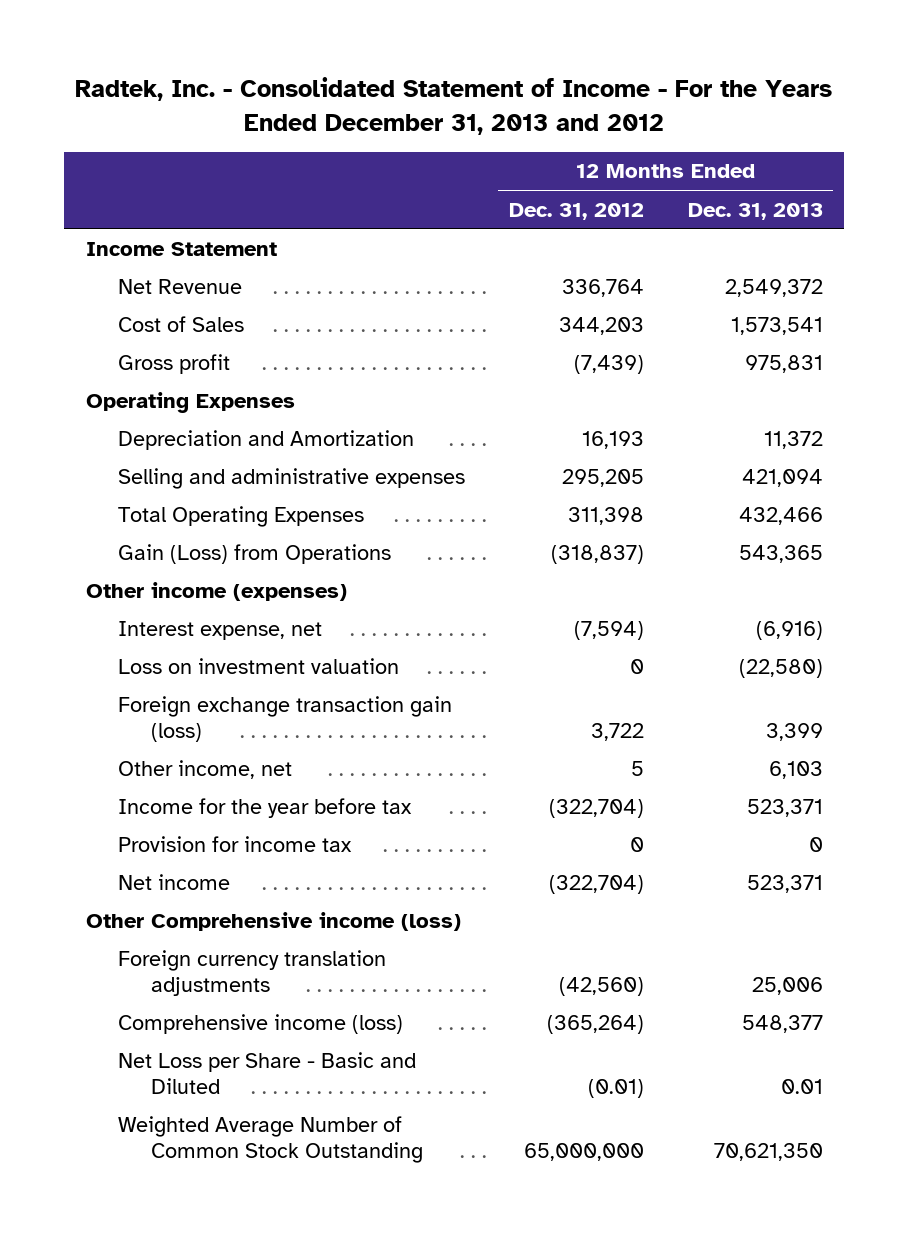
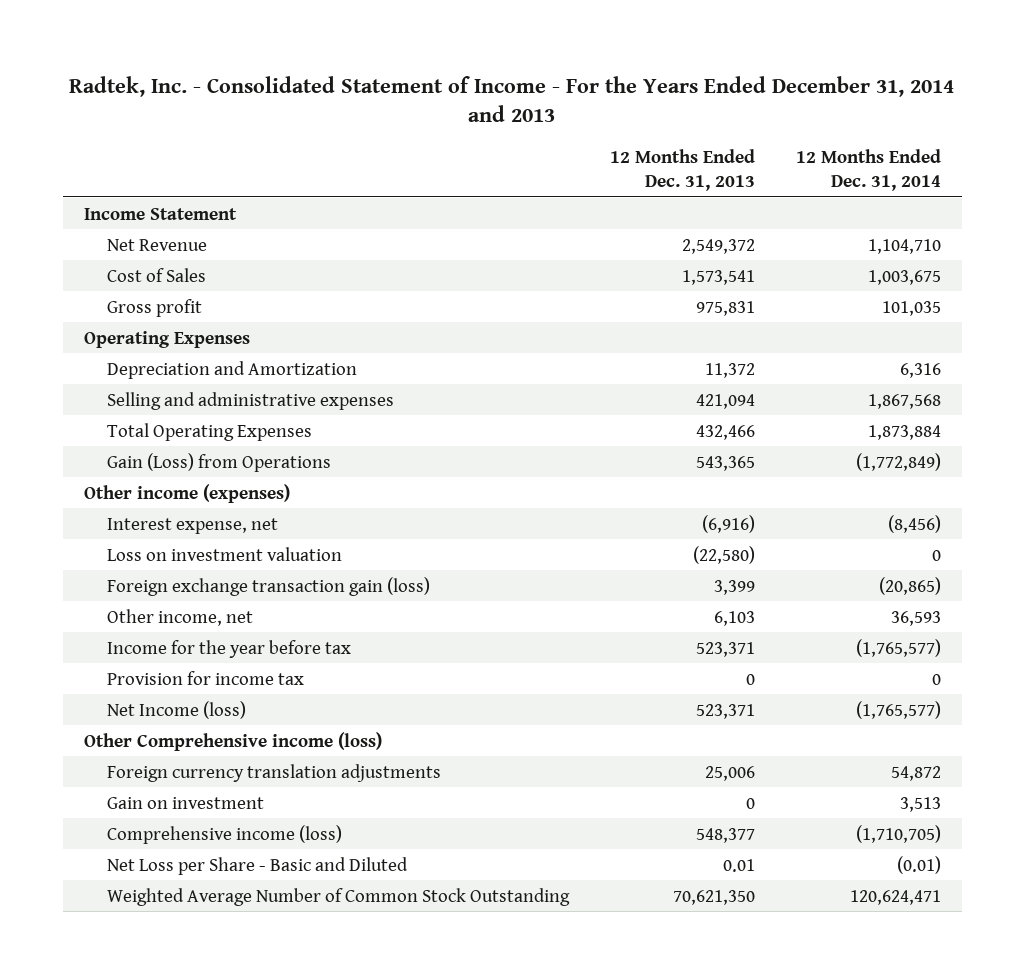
- Radtek, Inc. - Consolidated Statement of Income - For the Years Ended December 31, 2013 and 2012
+ Radtek, Inc. - Consolidated Statement of Income - For the Years Ended December 31, 2014 and 2013
- | 12 Months Ended Dec. 31, 2012 | 12 Months Ended Dec. 31, 2013
+ | 12 Months Ended Dec. 31, 2013 | 12 Months Ended Dec. 31, 2014
- Net income | (322,704) | 523,371
+ Net Income (loss) | 523,371 | (1,765,577)
+ Gain on investment | 0 | 3,513

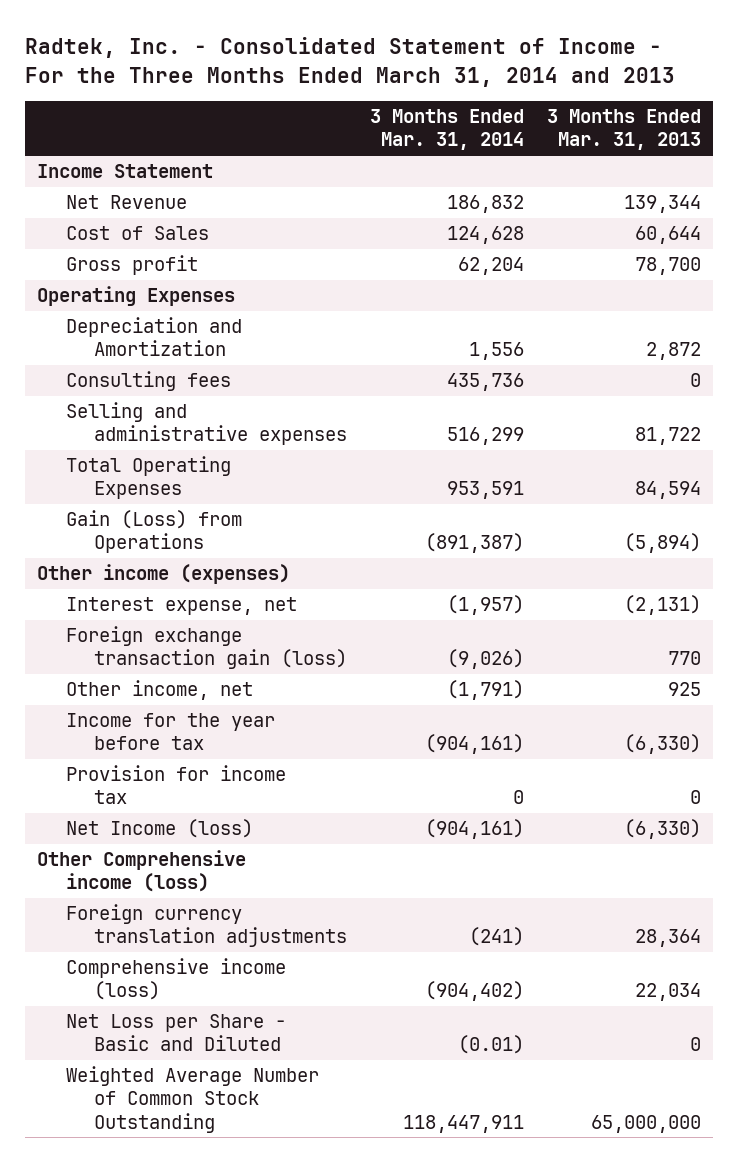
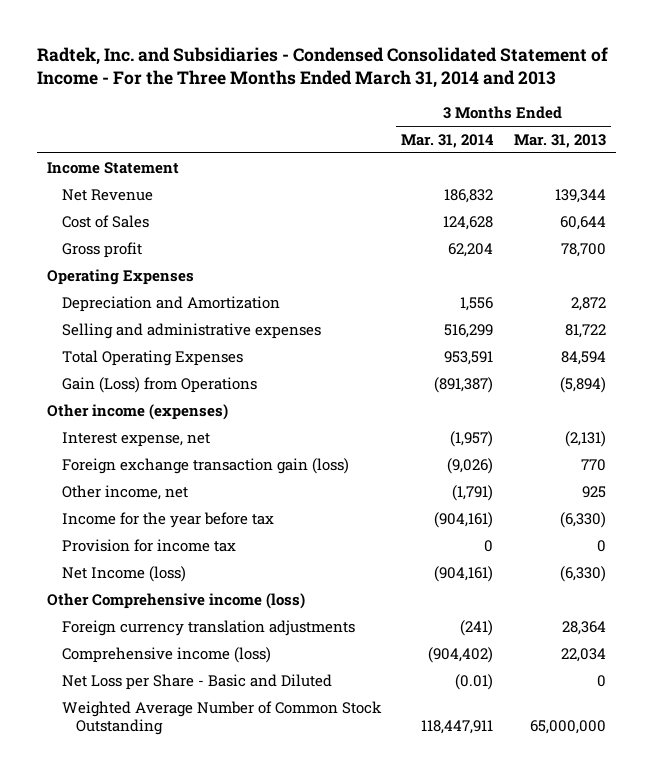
- Radtek, Inc. - Consolidated Statement of Income - For the Three Months Ended March 31, 2014 and 2013
+ Radtek, Inc. and Subsidiaries - Condensed Consolidated Statement of Income - For the Three Months Ended March 31, 2014 and 2013
- Consulting fees | 435,736 | 0

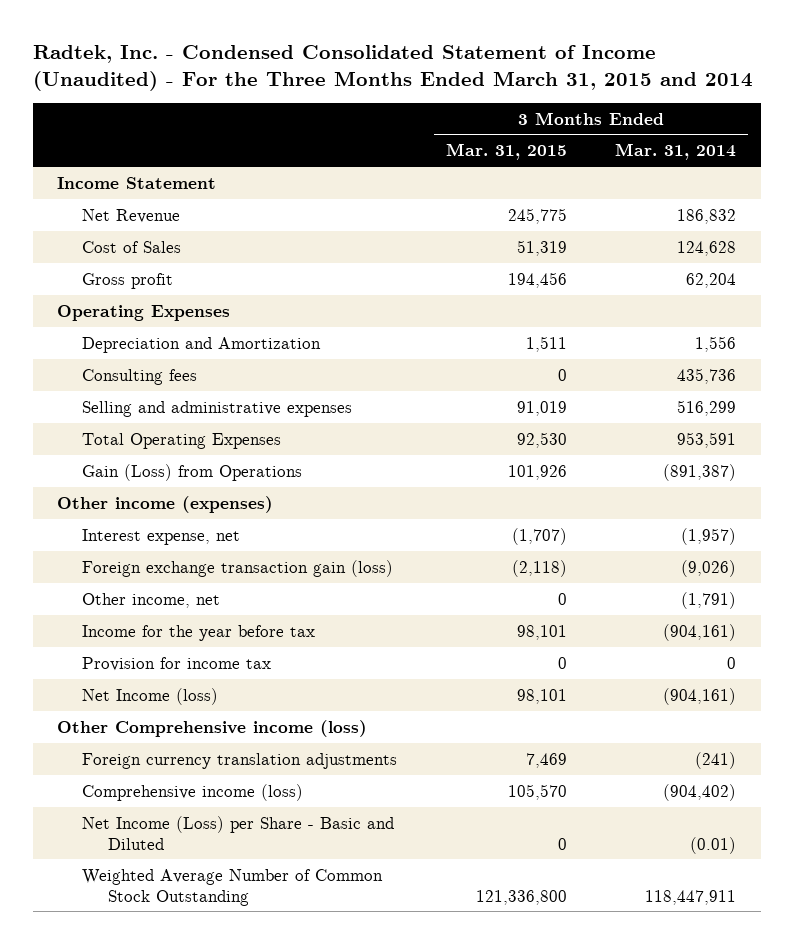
- Radtek, Inc. and Subsidiaries - Condensed Consolidated Statement of Income - For the Three Months Ended March 31, 2014 and 2013
+ Radtek, Inc. - Condensed Consolidated Statement of Income (Unaudited) - For the Three Months Ended March 31, 2015 and 2014
- | 3 Months Ended Mar. 31, 2014 | 3 Months Ended Mar. 31, 2013
+ | 3 Months Ended Mar. 31, 2015 | 3 Months Ended Mar. 31, 2014
+ Consulting fees | 0 | 435,736
- Net Loss per Share - Basic and Diluted | (0.01) | 0
+ Net Income (Loss) per Share - Basic and Diluted | 0 | (0.01)

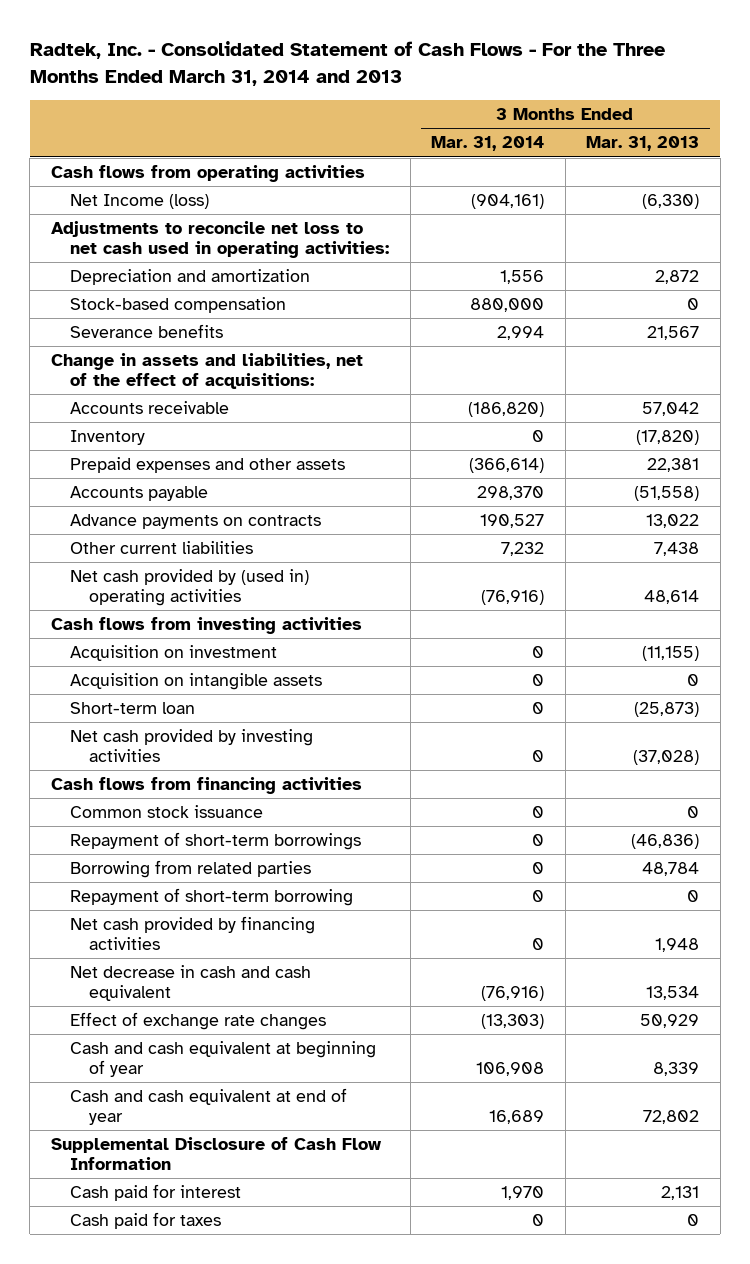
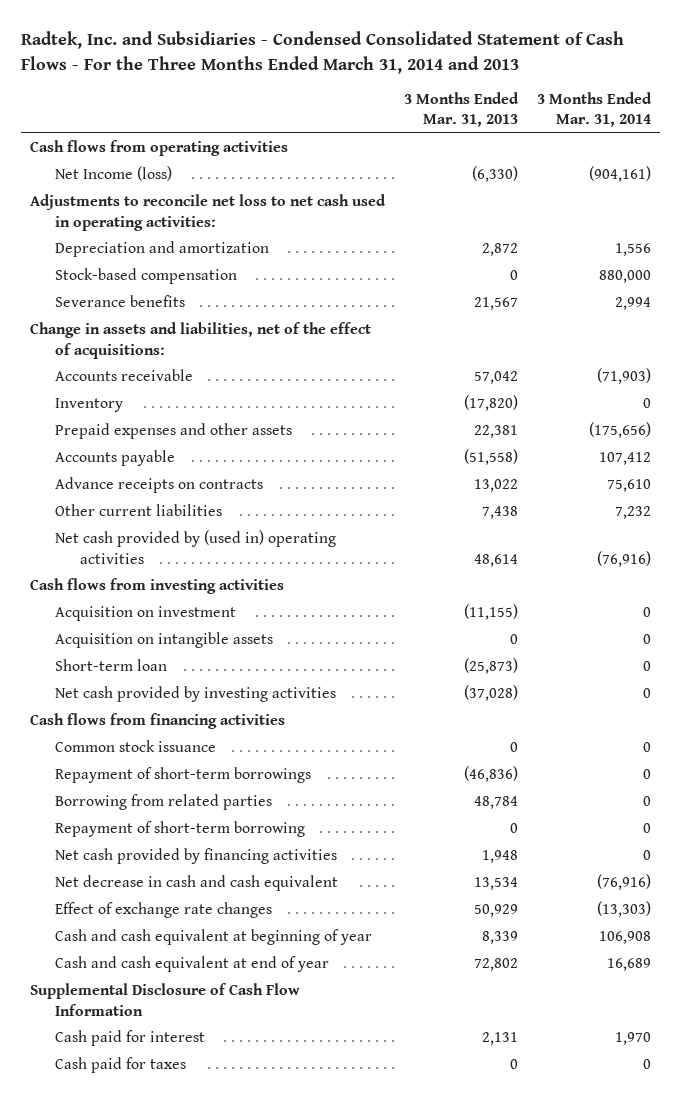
- Radtek, Inc. - Consolidated Statement of Cash Flows - For the Three Months Ended March 31, 2014 and 2013
+ Radtek, Inc. and Subsidiaries - Condensed Consolidated Statement of Cash Flows - For the Three Months Ended March 31, 2014 and 2013
- | 3 Months Ended Mar. 31, 2014 | 3 Months Ended Mar. 31, 2013
+ | 3 Months Ended Mar. 31, 2013 | 3 Months Ended Mar. 31, 2014
- Accounts receivable | (186,820) | 57,042
+ Accounts receivable | 57,042 | (71,903)
- Prepaid expenses and other assets | (366,614) | 22,381
- Accounts payable | 298,370 | (51,558)
- Advance payments on contracts | 190,527 | 13,022
+ Prepaid expenses and other assets | 22,381 | (175,656)
+ Accounts payable | (51,558) | 107,412
+ Advance receipts on contracts | 13,022 | 75,610

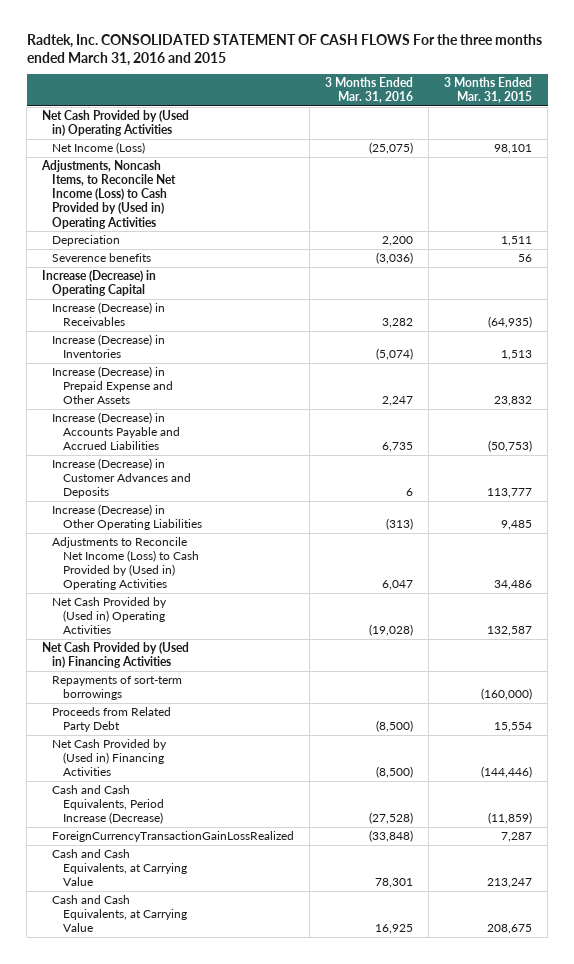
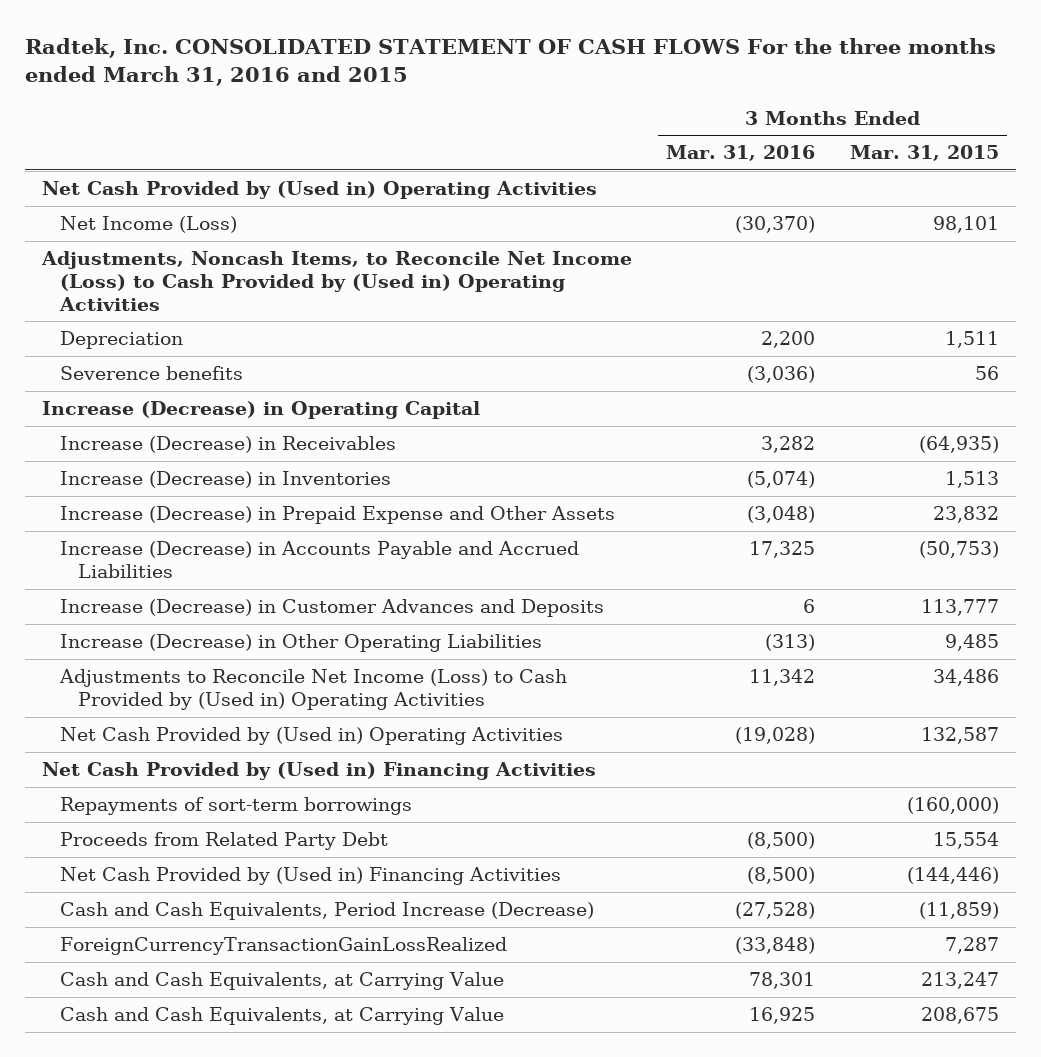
- Net Income (Loss) | (25,075) | 98,101
+ Net Income (Loss) | (30,370) | 98,101
- Increase (Decrease) in Prepaid Expense and Other Assets | 2,247 | 23,832
- Increase (Decrease) in Accounts Payable and Accrued Liabilities | 6,735 | (50,753)
+ Increase (Decrease) in Prepaid Expense and Other Assets | (3,048) | 23,832
+ Increase (Decrease) in Accounts Payable and Accrued Liabilities | 17,325 | (50,753)
- Adjustments to Reconcile Net Income (Loss) to Cash Provided by (Used in) Operating Activities | 6,047 | 34,486
+ Adjustments to Reconcile Net Income (Loss) to Cash Provided by (Used in) Operating Activities | 11,342 | 34,486

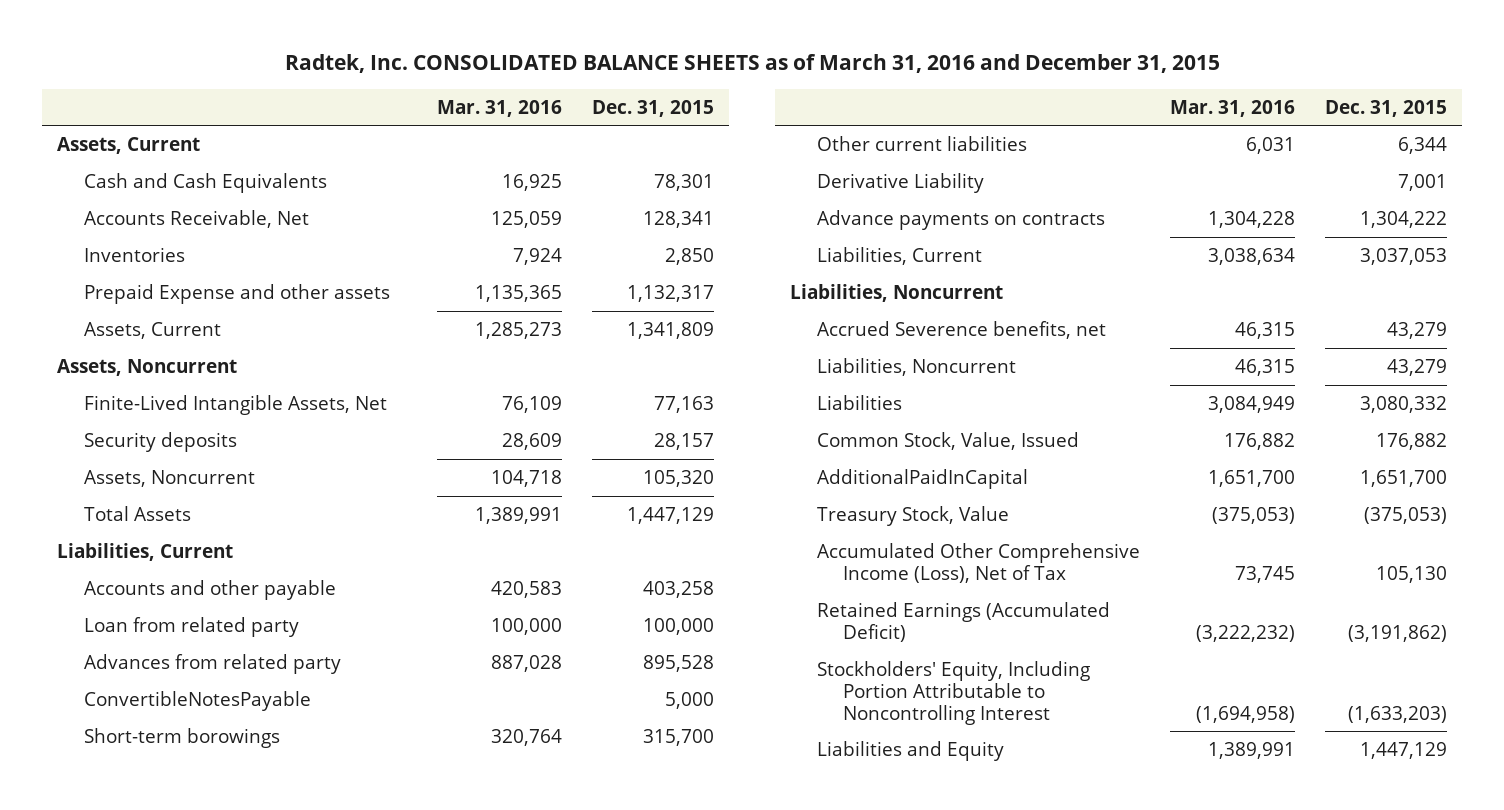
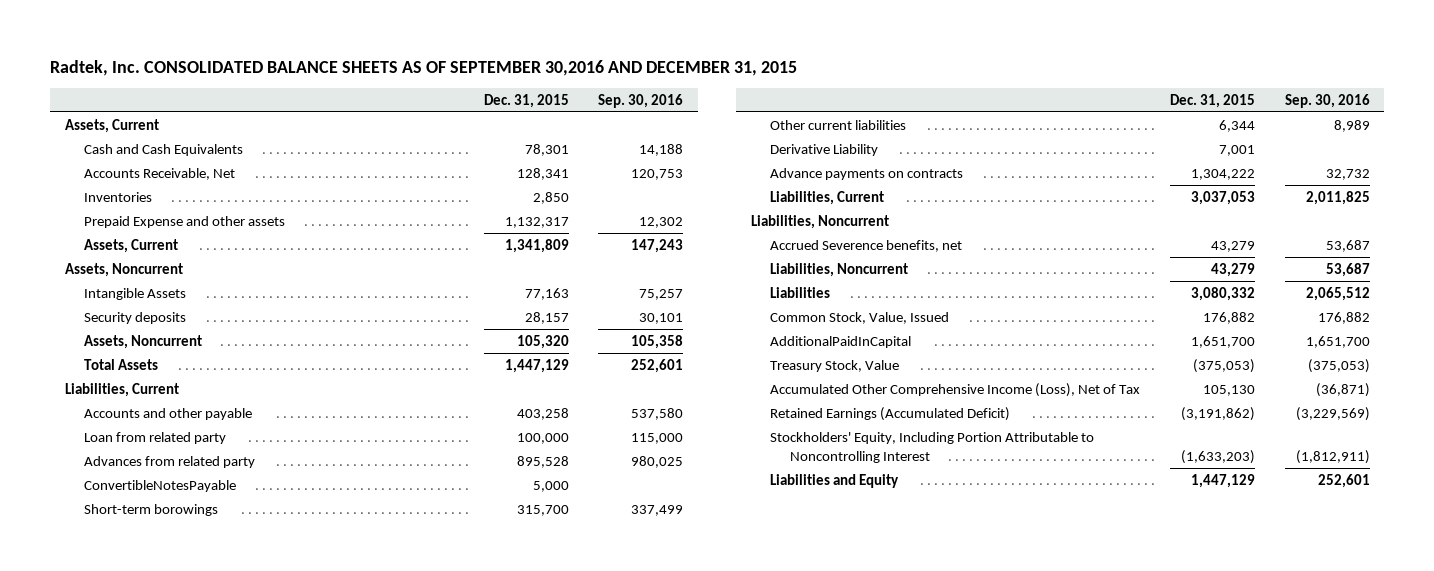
- Radtek, Inc. CONSOLIDATED BALANCE SHEETS as of March 31, 2016 and December 31, 2015
+ Radtek, Inc. CONSOLIDATED BALANCE SHEETS AS OF SEPTEMBER 30,2016 AND DECEMBER 31, 2015
- | Mar. 31, 2016 | Dec. 31, 2015
+ | Dec. 31, 2015 | Sep. 30, 2016
- Finite-Lived Intangible Assets, Net | 76,109 | 77,163
+ Intangible Assets | 77,163 | 75,257

